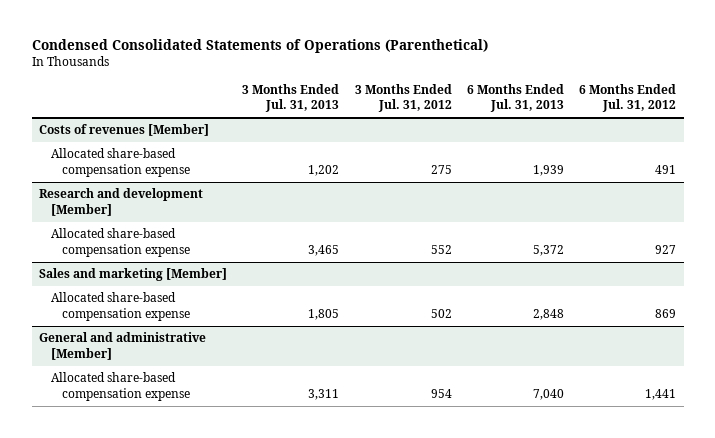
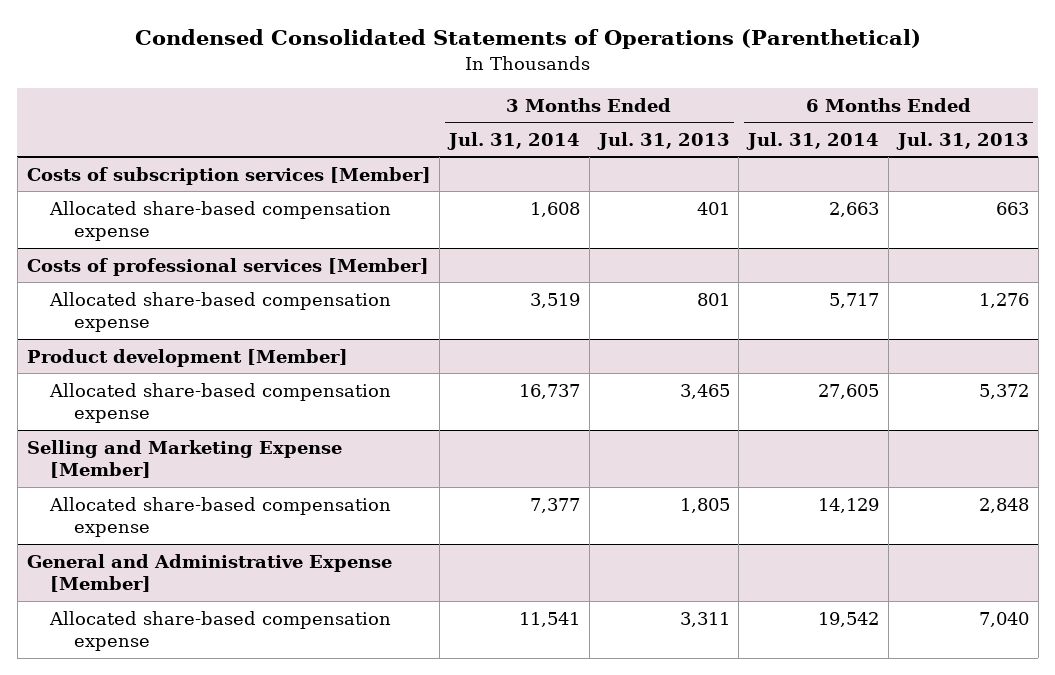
- | 3 Months Ended Jul. 31, 2013 | 3 Months Ended Jul. 31, 2012 | 6 Months Ended Jul. 31, 2013 | 6 Months Ended Jul. 31, 2012
+ | 3 Months Ended Jul. 31, 2014 | 3 Months Ended Jul. 31, 2013 | 6 Months Ended Jul. 31, 2014 | 6 Months Ended Jul. 31, 2013
- Costs of revenues [Member]
- Allocated share-based compensation expense | 1,202 | 275 | 1,939 | 491
- Research and development [Member]
+ Costs of subscription services [Member]
+ Allocated share-based compensation expense | 1,608 | 401 | 2,663 | 663
+ Costs of professional services [Member]
+ Allocated share-based compensation expense | 3,519 | 801 | 5,717 | 1,276
+ Product development [Member]
- Sales and marketing [Member]
+ Selling and Marketing Expense [Member]
- General and administrative [Member]
+ General and Administrative Expense [Member]

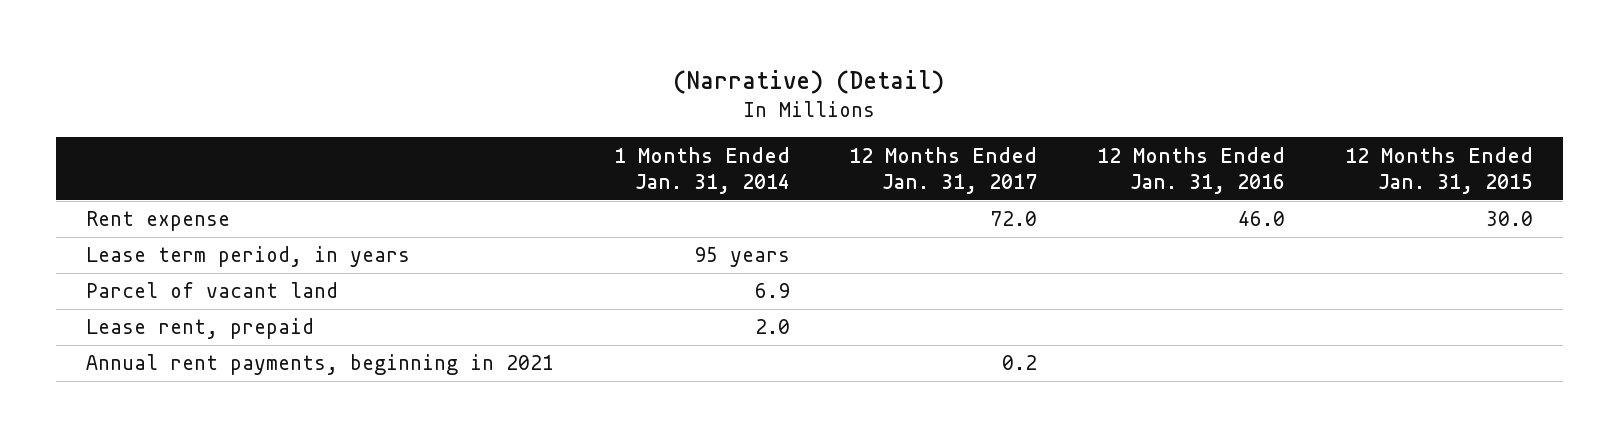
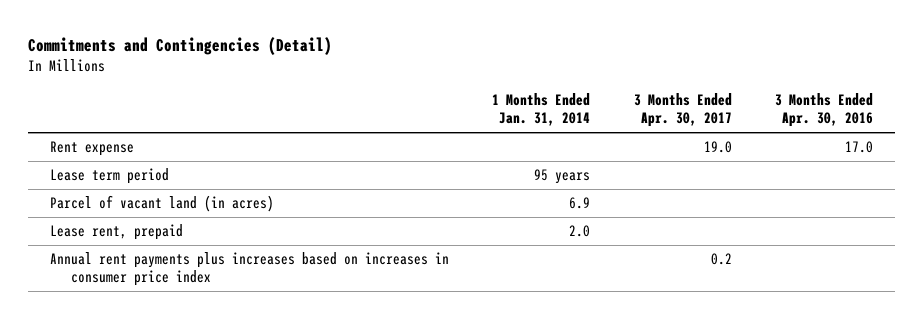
- (Narrative) (Detail)
+ Commitments and Contingencies (Detail)
- | 1 Months Ended Jan. 31, 2014 | 12 Months Ended Jan. 31, 2017 | 12 Months Ended Jan. 31, 2016 | 12 Months Ended Jan. 31, 2015
+ | 1 Months Ended Jan. 31, 2014 | 3 Months Ended Apr. 30, 2017 | 3 Months Ended Apr. 30, 2016
- Lease term period, in years | 95 years | | |
- Parcel of vacant land | 6.9 | | |
+ Lease term period | 95 years | |
+ Parcel of vacant land (in acres) | 6.9 | |
- Annual rent payments, beginning in 2021 | | 0.2 | |
+ Annual rent payments plus increases based on increases in consumer price index | | 0.2 |

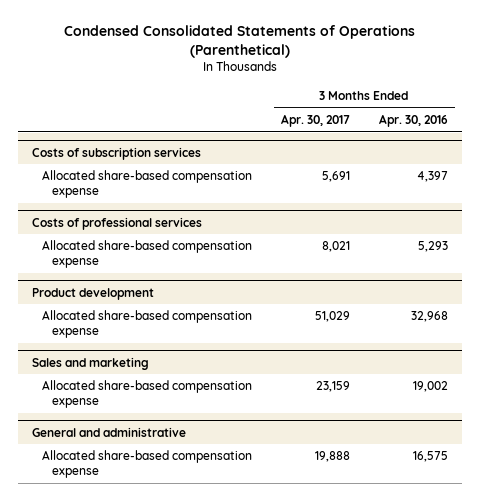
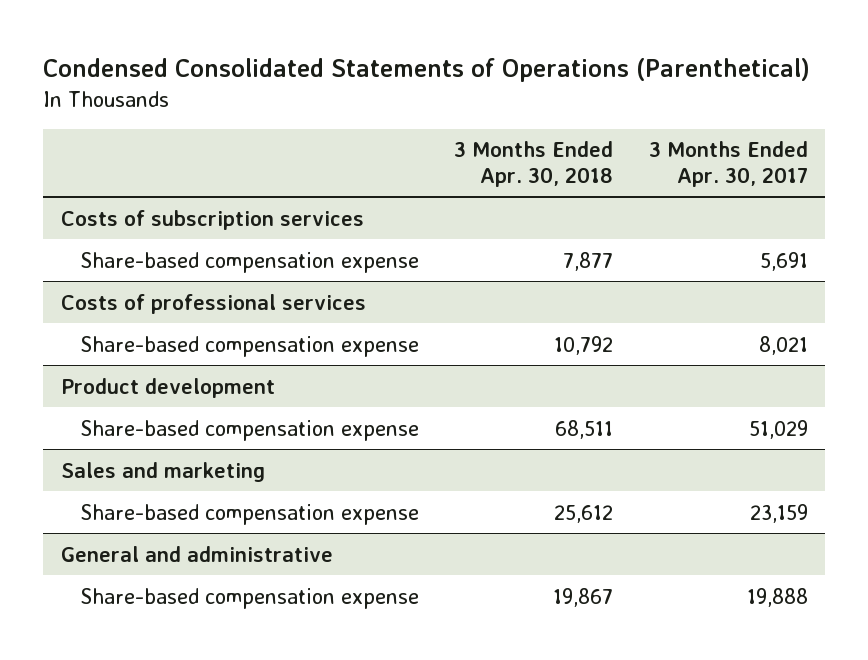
- | 3 Months Ended Apr. 30, 2017 | 3 Months Ended Apr. 30, 2016
+ | 3 Months Ended Apr. 30, 2018 | 3 Months Ended Apr. 30, 2017
@ Costs of subscription services
- Allocated share-based compensation expense | 5,691 | 4,397
+ Share-based compensation expense | 7,877 | 5,691
@ Costs of professional services
- Allocated share-based compensation expense | 8,021 | 5,293
+ Share-based compensation expense | 10,792 | 8,021
@ Product development
- Allocated share-based compensation expense | 51,029 | 32,968
+ Share-based compensation expense | 68,511 | 51,029
@ Sales and marketing
- Allocated share-based compensation expense | 23,159 | 19,002
+ Share-based compensation expense | 25,612 | 23,159
@ General and administrative
- Allocated share-based compensation expense | 19,888 | 16,575
+ Share-based compensation expense | 19,867 | 19,888

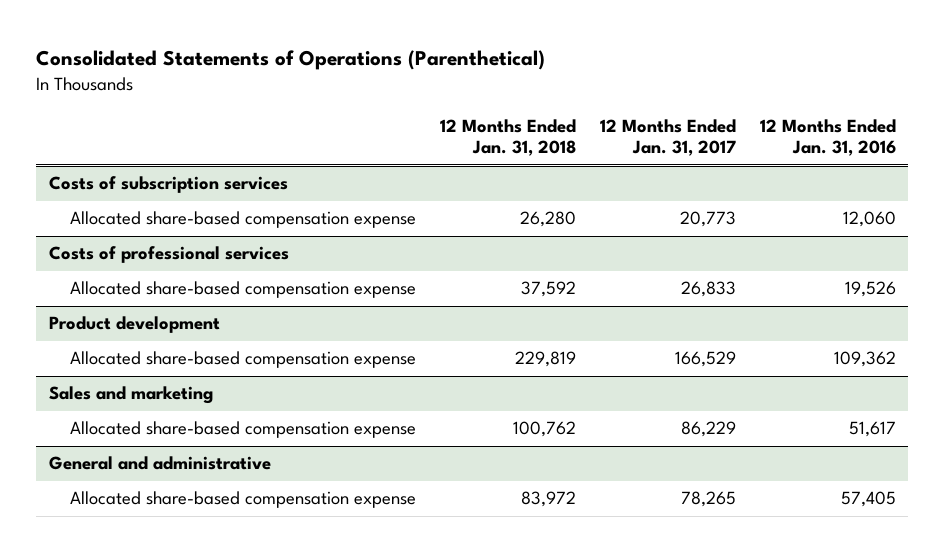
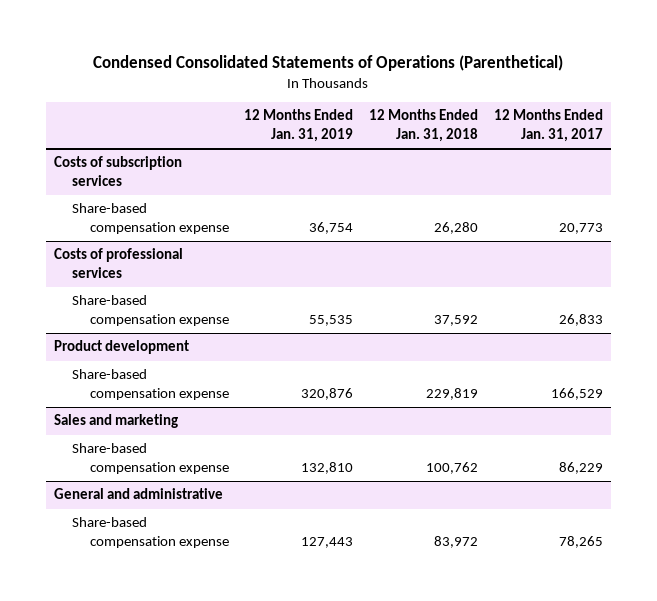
- Consolidated Statements of Operations (Parenthetical)
+ Condensed Consolidated Statements of Operations (Parenthetical)
- | 12 Months Ended Jan. 31, 2018 | 12 Months Ended Jan. 31, 2017 | 12 Months Ended Jan. 31, 2016
+ | 12 Months Ended Jan. 31, 2019 | 12 Months Ended Jan. 31, 2018 | 12 Months Ended Jan. 31, 2017
@ Costs of subscription services
- Allocated share-based compensation expense | 26,280 | 20,773 | 12,060
+ Share-based compensation expense | 36,754 | 26,280 | 20,773
@ Costs of professional services
- Allocated share-based compensation expense | 37,592 | 26,833 | 19,526
+ Share-based compensation expense | 55,535 | 37,592 | 26,833
@ Product development
- Allocated share-based compensation expense | 229,819 | 166,529 | 109,362
+ Share-based compensation expense | 320,876 | 229,819 | 166,529
@ Sales and marketing
- Allocated share-based compensation expense | 100,762 | 86,229 | 51,617
+ Share-based compensation expense | 132,810 | 100,762 | 86,229
@ General and administrative
- Allocated share-based compensation expense | 83,972 | 78,265 | 57,405
+ Share-based compensation expense | 127,443 | 83,972 | 78,265

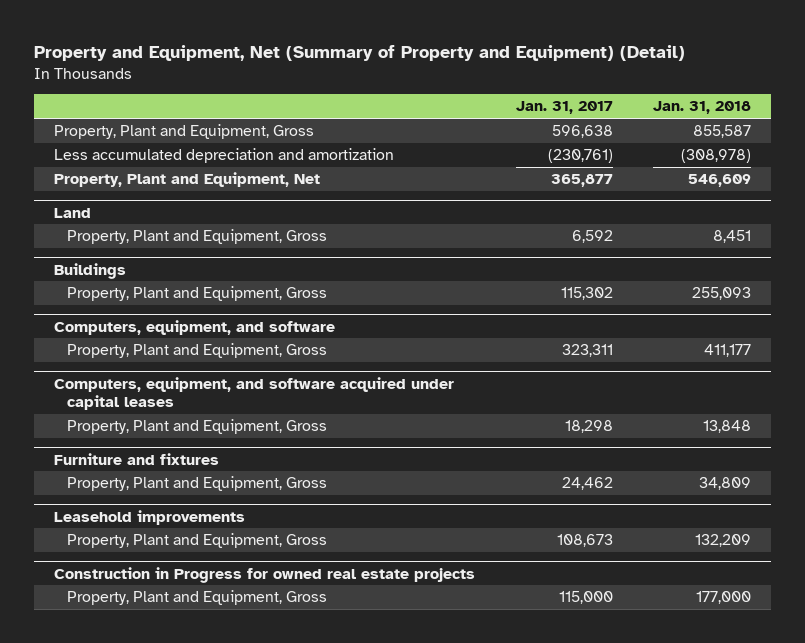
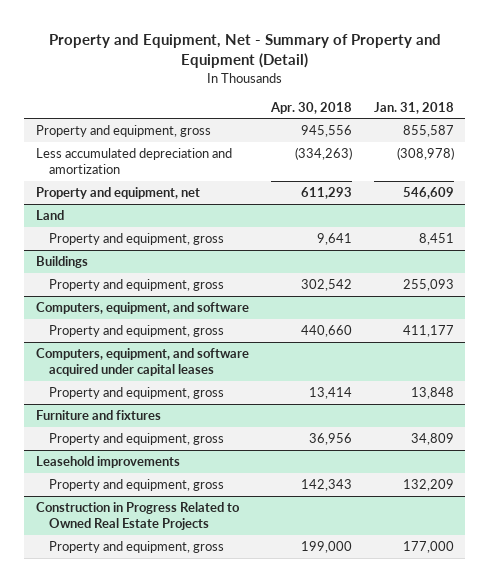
- Property and Equipment, Net (Summary of Property and Equipment) (Detail)
+ Property and Equipment, Net - Summary of Property and Equipment (Detail)
- | Jan. 31, 2017 | Jan. 31, 2018
+ | Apr. 30, 2018 | Jan. 31, 2018
- Property, Plant and Equipment, Gross | 596,638 | 855,587
+ Property and equipment, gross | 945,556 | 855,587
- Property, Plant and Equipment, Net | 365,877 | 546,609
+ Property and equipment, net | 611,293 | 546,609
@ Land
- Property, Plant and Equipment, Gross | 6,592 | 8,451
+ Property and equipment, gross | 9,641 | 8,451
@ Buildings
- Property, Plant and Equipment, Gross | 115,302 | 255,093
+ Property and equipment, gross | 302,542 | 255,093
@ Computers, equipment, and software
- Property, Plant and Equipment, Gross | 323,311 | 411,177
+ Property and equipment, gross | 440,660 | 411,177
@ Computers, equipment, and software acquired under capital leases
- Property, Plant and Equipment, Gross | 18,298 | 13,848
+ Property and equipment, gross | 13,414 | 13,848
@ Furniture and fixtures
- Property, Plant and Equipment, Gross | 24,462 | 34,809
+ Property and equipment, gross | 36,956 | 34,809
@ Leasehold improvements
- Property, Plant and Equipment, Gross | 108,673 | 132,209
- Construction in Progress for owned real estate projects
- Property, Plant and Equipment, Gross | 115,000 | 177,000
@ Leasehold improvements
+ Property and equipment, gross | 142,343 | 132,209
+ Construction in Progress Related to Owned Real Estate Projects
+ Property and equipment, gross | 199,000 | 177,000

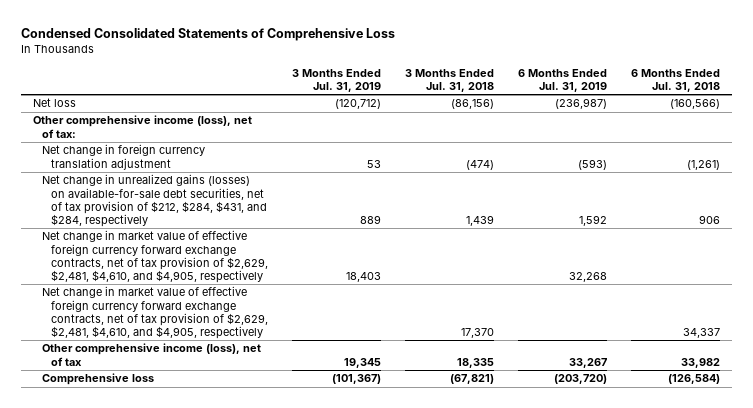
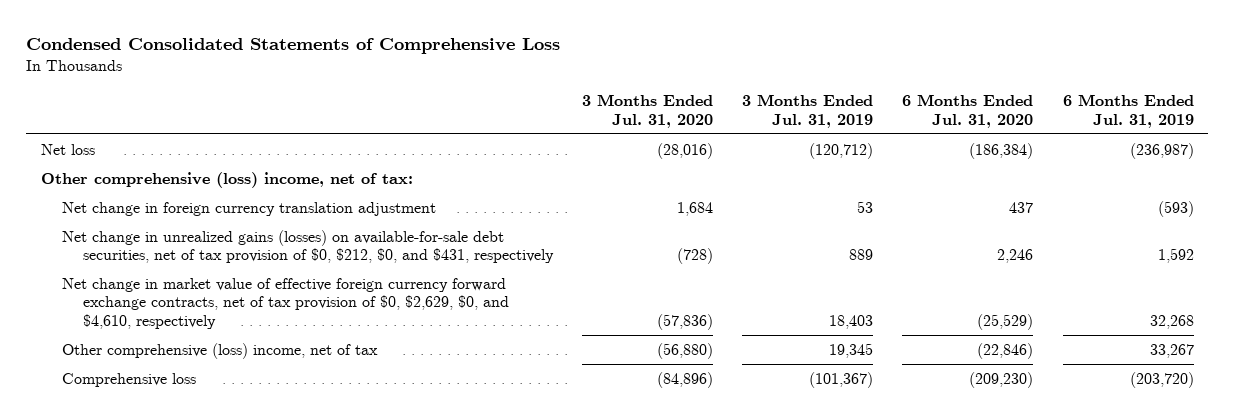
- | 3 Months Ended Jul. 31, 2019 | 3 Months Ended Jul. 31, 2018 | 6 Months Ended Jul. 31, 2019 | 6 Months Ended Jul. 31, 2018
+ | 3 Months Ended Jul. 31, 2020 | 3 Months Ended Jul. 31, 2019 | 6 Months Ended Jul. 31, 2020 | 6 Months Ended Jul. 31, 2019
- Other comprehensive income (loss), net of tax:
+ Other comprehensive (loss) income, net of tax:
- Net change in unrealized gains (losses) on available-for-sale debt securities, net of tax provision of $212, $284, $431, and $284, respectively | 889 | 1,439 | 1,592 | 906
- Net change in market value of effective foreign currency forward exchange contracts, net of tax provision of $2,629, $2,481, $4,610, and $4,905, respectively | 18,403 | | 32,268 |
- Net change in market value of effective foreign currency forward exchange contracts, net of tax provision of $2,629, $2,481, $4,610, and $4,905, respectively | | 17,370 | | 34,337
- Other comprehensive income (loss), net of tax | 19,345 | 18,335 | 33,267 | 33,982
+ Net change in unrealized gains (losses) on available-for-sale debt securities, net of tax provision of $0, $212, $0, and $431, respectively | (728) | 889 | 2,246 | 1,592
+ Net change in market value of effective foreign currency forward exchange contracts, net of tax provision of $0, $2,629, $0, and $4,610, respectively | (57,836) | 18,403 | (25,529) | 32,268
+ Other comprehensive (loss) income, net of tax | (56,880) | 19,345 | (22,846) | 33,267

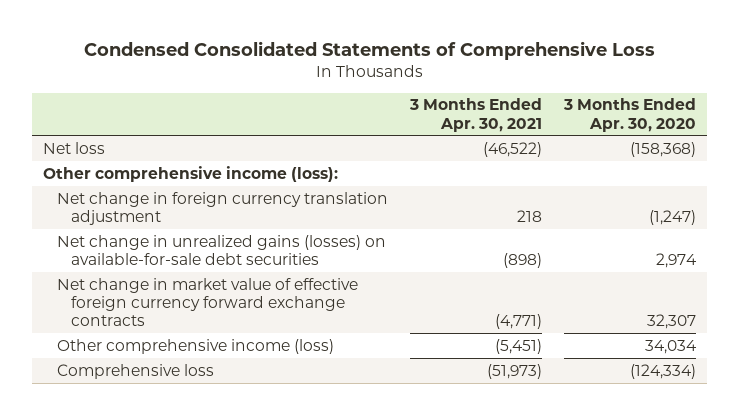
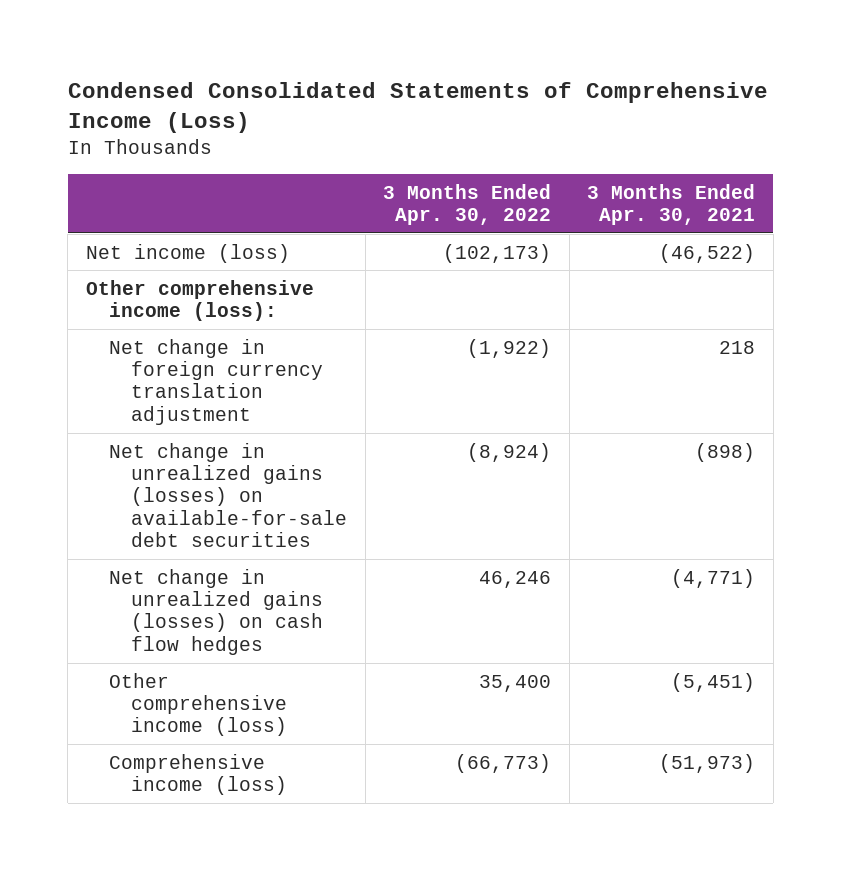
- Condensed Consolidated Statements of Comprehensive Loss
+ Condensed Consolidated Statements of Comprehensive Income (Loss)
- | 3 Months Ended Apr. 30, 2021 | 3 Months Ended Apr. 30, 2020
+ | 3 Months Ended Apr. 30, 2022 | 3 Months Ended Apr. 30, 2021
- Net loss | (46,522) | (158,368)
+ Net income (loss) | (102,173) | (46,522)
- Net change in market value of effective foreign currency forward exchange contracts | (4,771) | 32,307
+ Net change in unrealized gains (losses) on cash flow hedges | 46,246 | (4,771)
- Comprehensive loss | (51,973) | (124,334)
+ Comprehensive income (loss) | (66,773) | (51,973)

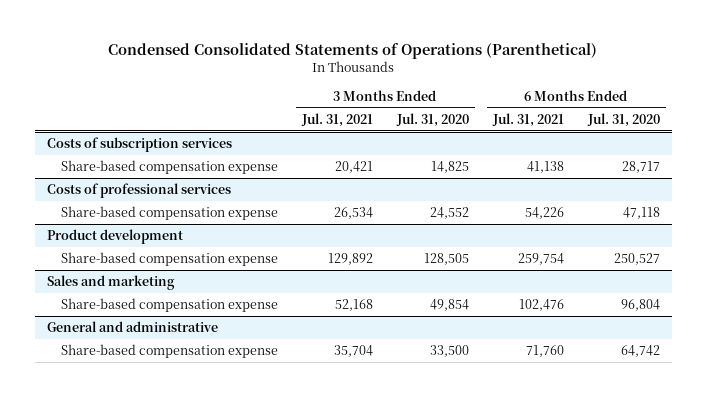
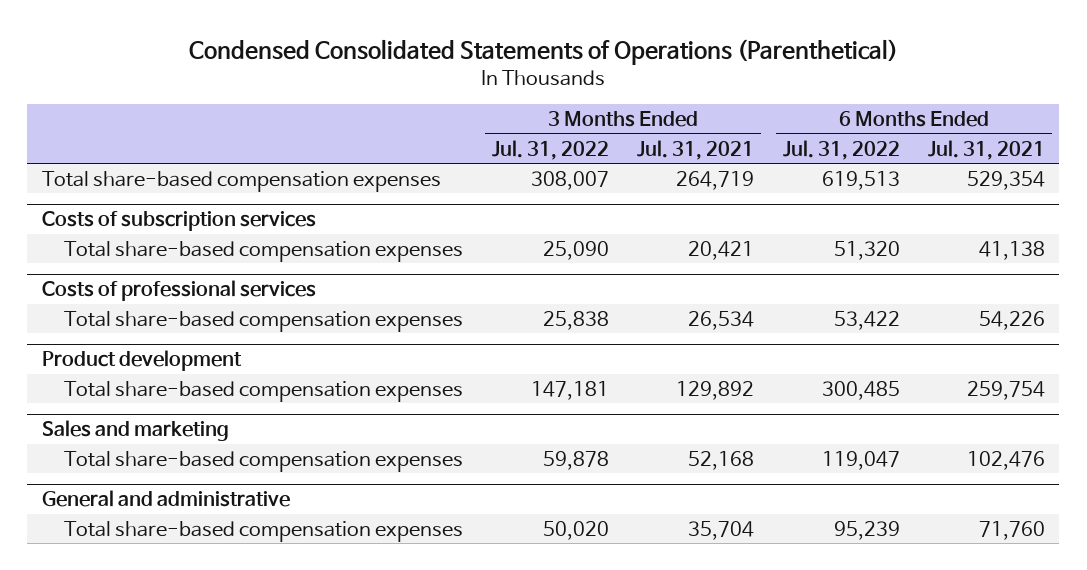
- | 3 Months Ended Jul. 31, 2021 | 3 Months Ended Jul. 31, 2020 | 6 Months Ended Jul. 31, 2021 | 6 Months Ended Jul. 31, 2020
+ | 3 Months Ended Jul. 31, 2022 | 3 Months Ended Jul. 31, 2021 | 6 Months Ended Jul. 31, 2022 | 6 Months Ended Jul. 31, 2021
+ Total share-based compensation expenses | 308,007 | 264,719 | 619,513 | 529,354
@ Costs of subscription services
- Share-based compensation expense | 20,421 | 14,825 | 41,138 | 28,717
+ Total share-based compensation expenses | 25,090 | 20,421 | 51,320 | 41,138
@ Costs of professional services
- Share-based compensation expense | 26,534 | 24,552 | 54,226 | 47,118
+ Total share-based compensation expenses | 25,838 | 26,534 | 53,422 | 54,226
@ Product development
- Share-based compensation expense | 129,892 | 128,505 | 259,754 | 250,527
+ Total share-based compensation expenses | 147,181 | 129,892 | 300,485 | 259,754
@ Sales and marketing
- Share-based compensation expense | 52,168 | 49,854 | 102,476 | 96,804
+ Total share-based compensation expenses | 59,878 | 52,168 | 119,047 | 102,476
@ General and administrative
- Share-based compensation expense | 35,704 | 33,500 | 71,760 | 64,742
+ Total share-based compensation expenses | 50,020 | 35,704 | 95,239 | 71,760

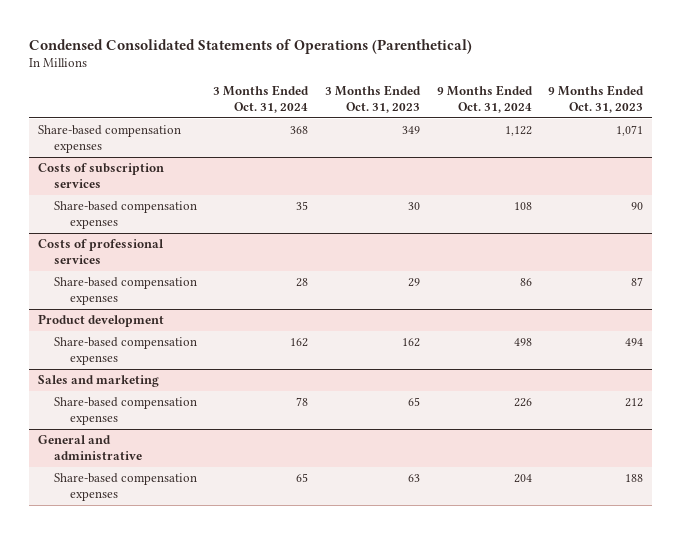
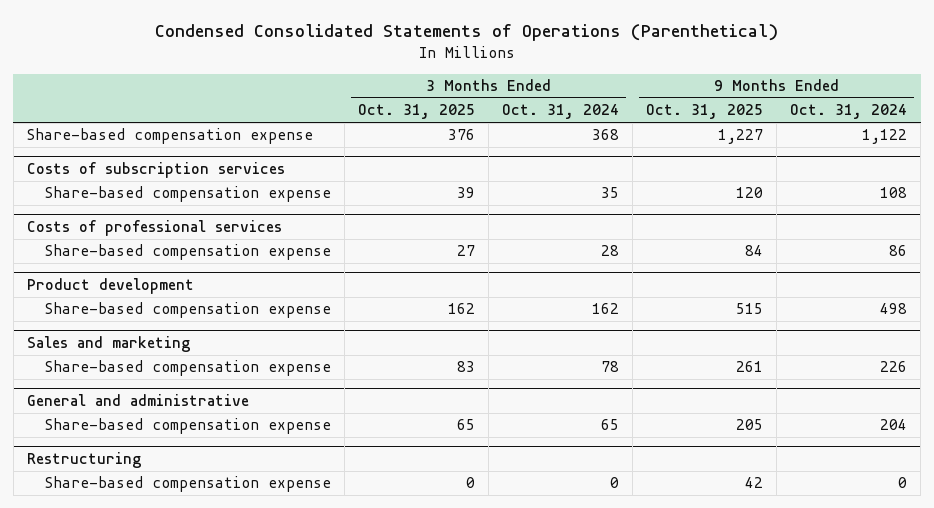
- | 3 Months Ended Oct. 31, 2024 | 3 Months Ended Oct. 31, 2023 | 9 Months Ended Oct. 31, 2024 | 9 Months Ended Oct. 31, 2023
+ | 3 Months Ended Oct. 31, 2025 | 3 Months Ended Oct. 31, 2024 | 9 Months Ended Oct. 31, 2025 | 9 Months Ended Oct. 31, 2024
- Share-based compensation expenses | 368 | 349 | 1,122 | 1,071
+ Share-based compensation expense | 376 | 368 | 1,227 | 1,122
@ Costs of subscription services
- Share-based compensation expenses | 35 | 30 | 108 | 90
+ Share-based compensation expense | 39 | 35 | 120 | 108
@ Costs of professional services
- Share-based compensation expenses | 28 | 29 | 86 | 87
+ Share-based compensation expense | 27 | 28 | 84 | 86
@ Product development
- Share-based compensation expenses | 162 | 162 | 498 | 494
+ Share-based compensation expense | 162 | 162 | 515 | 498
@ Sales and marketing
- Share-based compensation expenses | 78 | 65 | 226 | 212
+ Share-based compensation expense | 83 | 78 | 261 | 226
@ General and administrative
- Share-based compensation expenses | 65 | 63 | 204 | 188
+ Share-based compensation expense | 65 | 65 | 205 | 204
+ Restructuring
+ Share-based compensation expense | 0 | 0 | 42 | 0

